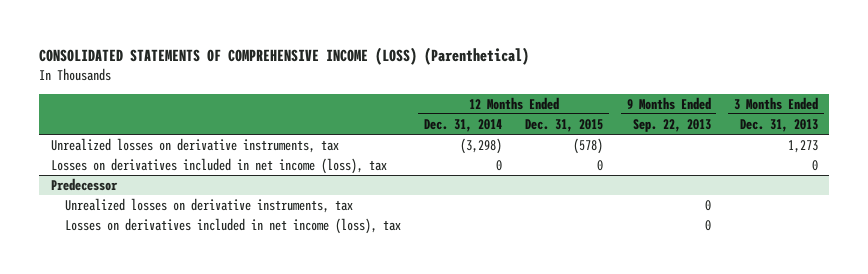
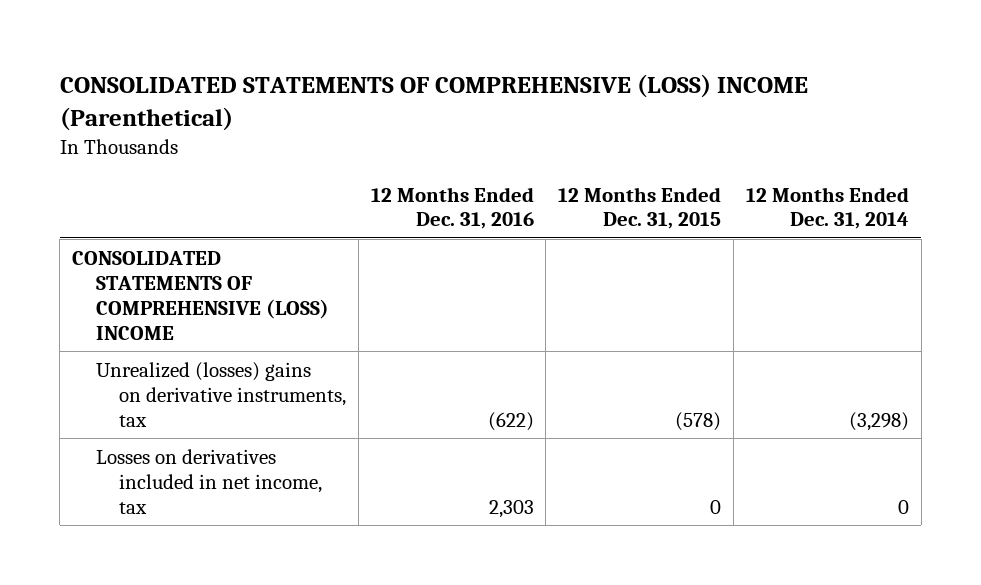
- CONSOLIDATED STATEMENTS OF COMPREHENSIVE INCOME (LOSS) (Parenthetical)
+ CONSOLIDATED STATEMENTS OF COMPREHENSIVE (LOSS) INCOME (Parenthetical)
- | 12 Months Ended Dec. 31, 2014 | 12 Months Ended Dec. 31, 2015 | 9 Months Ended Sep. 22, 2013 | 3 Months Ended Dec. 31, 2013
+ | 12 Months Ended Dec. 31, 2016 | 12 Months Ended Dec. 31, 2015 | 12 Months Ended Dec. 31, 2014
- Unrealized losses on derivative instruments, tax | (3,298) | (578) | | 1,273
- Losses on derivatives included in net income (loss), tax | 0 | 0 | | 0
- Predecessor
- Unrealized losses on derivative instruments, tax | | | 0 |
- Losses on derivatives included in net income (loss), tax | | | 0 |
+ CONSOLIDATED STATEMENTS OF COMPREHENSIVE (LOSS) INCOME
+ Unrealized (losses) gains on derivative instruments, tax | (622) | (578) | (3,298)
+ Losses on derivatives included in net income, tax | 2,303 | 0 | 0

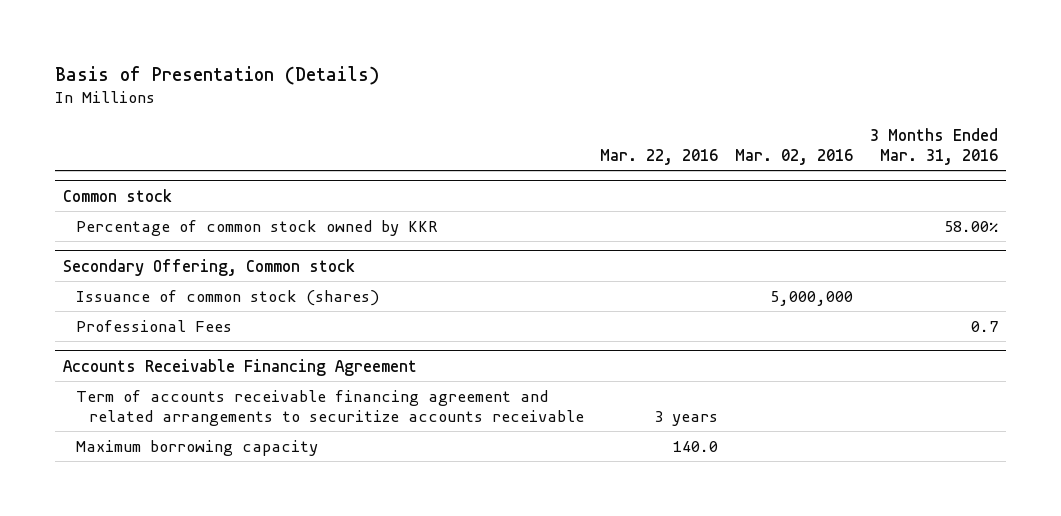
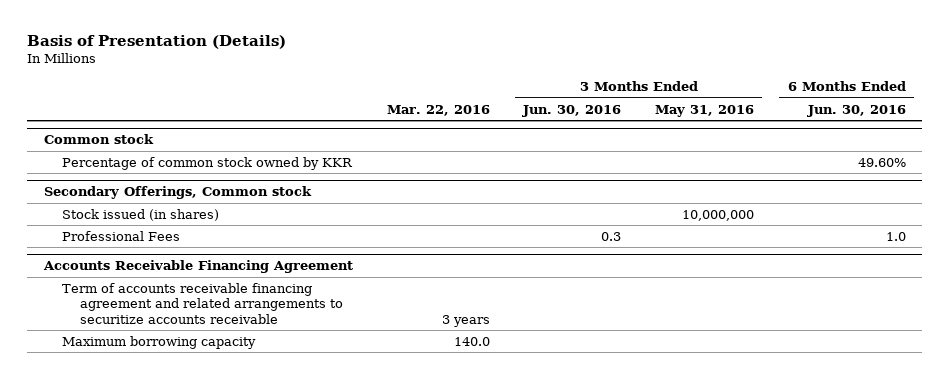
- | Mar. 22, 2016 | Mar. 02, 2016 | 3 Months Ended Mar. 31, 2016
+ | Mar. 22, 2016 | 3 Months Ended Jun. 30, 2016 | 3 Months Ended May 31, 2016 | 6 Months Ended Jun. 30, 2016
- Secondary Offering, Common stock
- Issuance of common stock (shares) | | 5,000,000 |
+ Secondary Offerings, Common stock
+ Stock issued (in shares) | | | 10,000,000 |

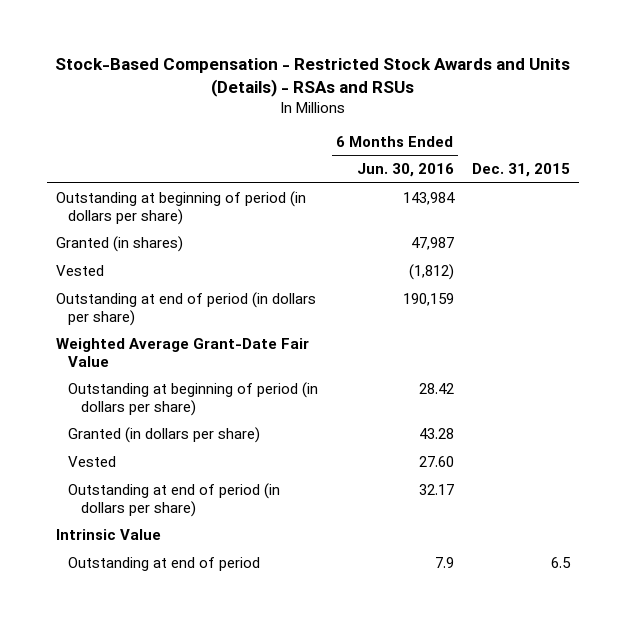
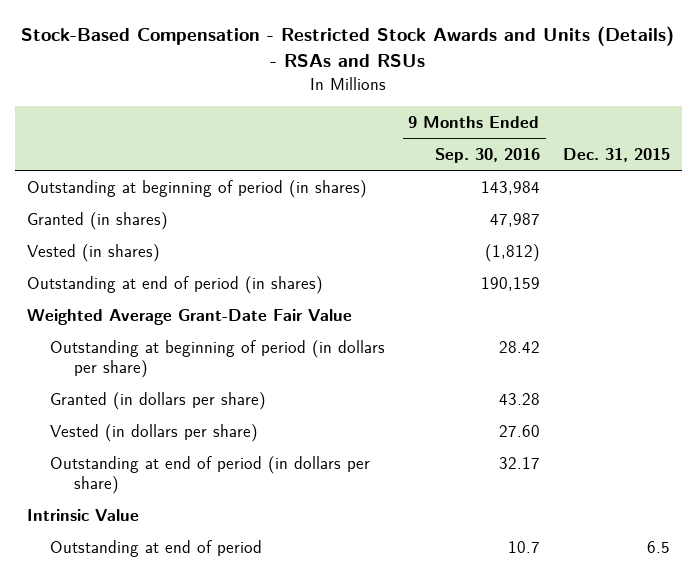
- | 6 Months Ended Jun. 30, 2016 | Dec. 31, 2015
+ | 9 Months Ended Sep. 30, 2016 | Dec. 31, 2015
- Outstanding at beginning of period (in dollars per share) | 143,984 |
+ Outstanding at beginning of period (in shares) | 143,984 |
- Vested | (1,812) |
- Outstanding at end of period (in dollars per share) | 190,159 |
+ Vested (in shares) | (1,812) |
+ Outstanding at end of period (in shares) | 190,159 |
- Vested | 27.60 |
+ Vested (in dollars per share) | 27.60 |

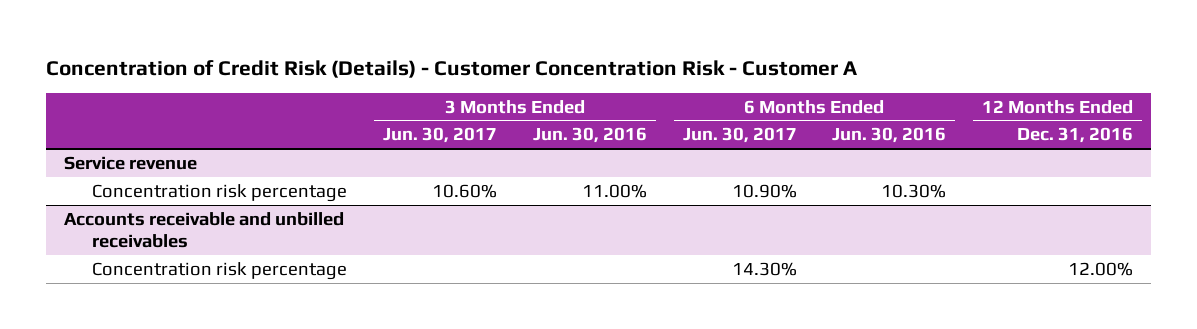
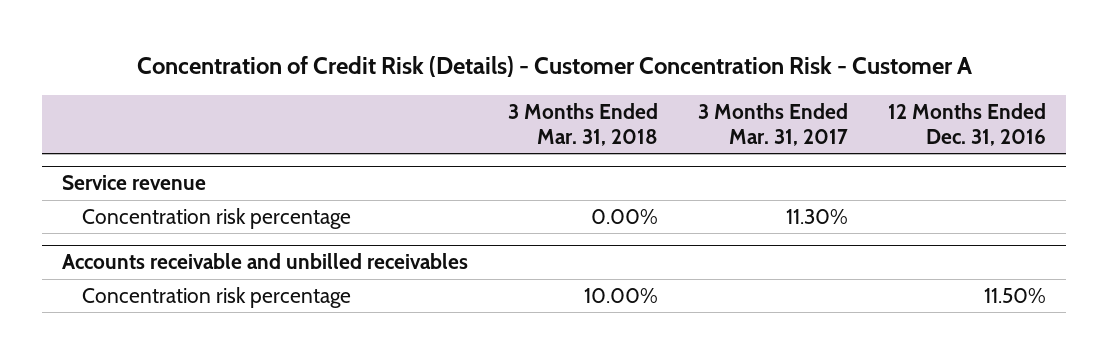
- | 3 Months Ended Jun. 30, 2017 | 3 Months Ended Jun. 30, 2016 | 6 Months Ended Jun. 30, 2017 | 6 Months Ended Jun. 30, 2016 | 12 Months Ended Dec. 31, 2016
+ | 3 Months Ended Mar. 31, 2018 | 3 Months Ended Mar. 31, 2017 | 12 Months Ended Dec. 31, 2016
@ Accounts receivable and unbilled receivables
- Concentration risk percentage | | | 14.30% | | 12.00%
+ Concentration risk percentage | 10.00% | | 11.50%

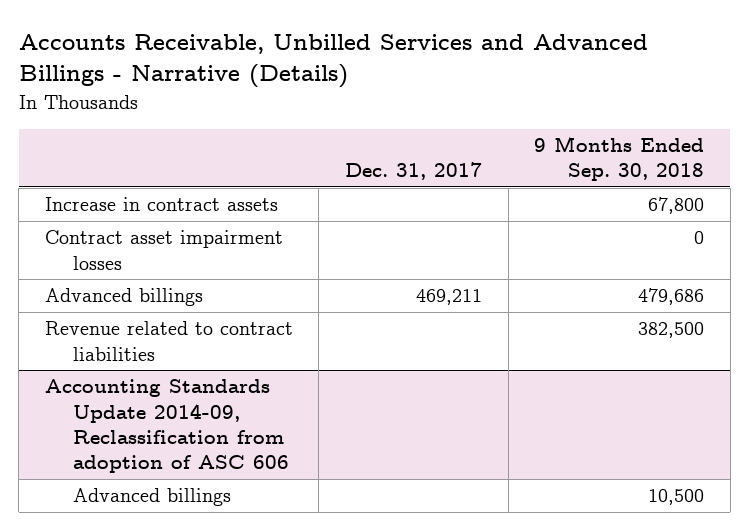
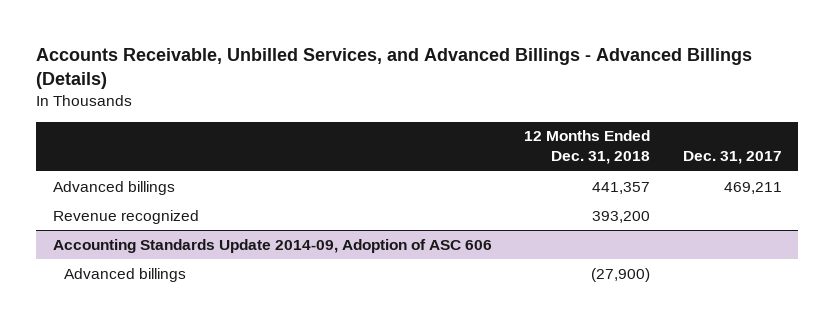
- Accounts Receivable, Unbilled Services and Advanced Billings - Narrative (Details)
+ Accounts Receivable, Unbilled Services, and Advanced Billings - Advanced Billings (Details)
- | Dec. 31, 2017 | 9 Months Ended Sep. 30, 2018
+ | 12 Months Ended Dec. 31, 2018 | Dec. 31, 2017
- Increase in contract assets | | 67,800
- Contract asset impairment losses | | 0
- Revenue related to contract liabilities | | 382,500
- Accounting Standards Update 2014-09, Reclassification from adoption of ASC 606
+ Revenue recognized | 393,200 |
+ Accounting Standards Update 2014-09, Adoption of ASC 606

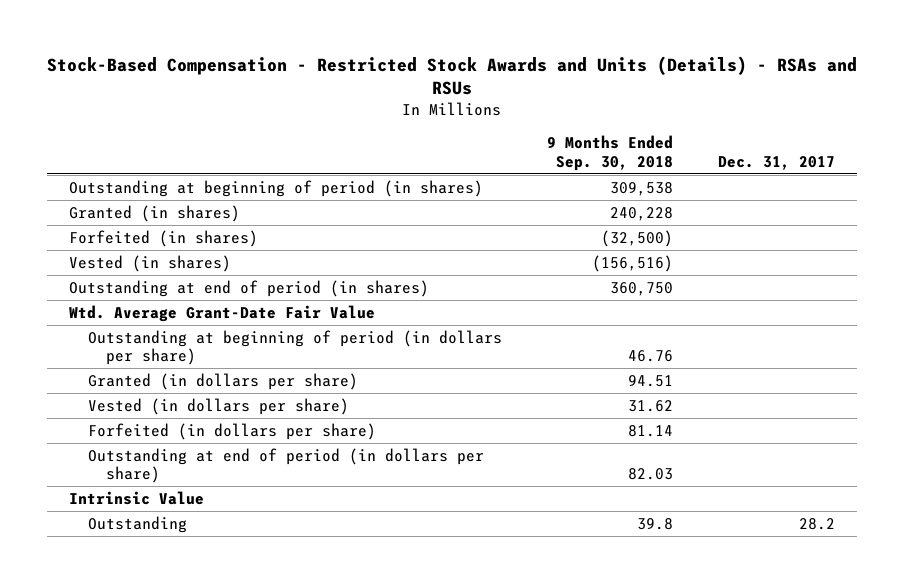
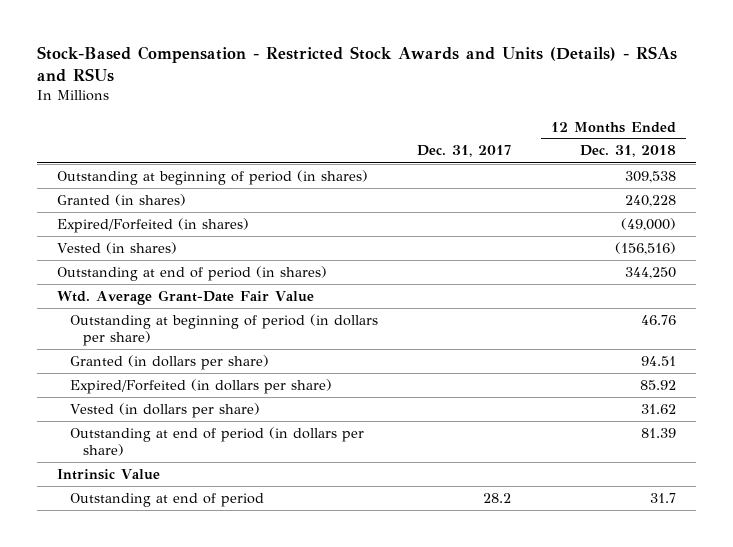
- | 9 Months Ended Sep. 30, 2018 | Dec. 31, 2017
+ | Dec. 31, 2017 | 12 Months Ended Dec. 31, 2018
- Forfeited (in shares) | (32,500) |
+ Expired/Forfeited (in shares) | | (49,000)
+ Expired/Forfeited (in dollars per share) | | 85.92
- Forfeited (in dollars per share) | 81.14 |
- Outstanding | 39.8 | 28.2
+ Outstanding at end of period | 28.2 | 31.7

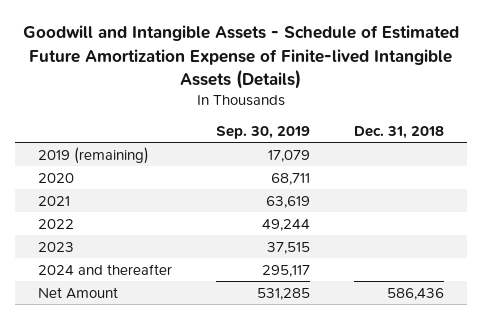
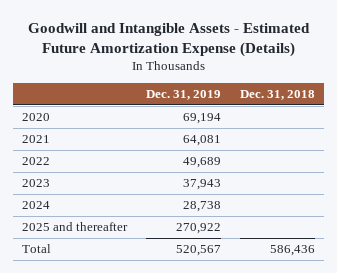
- Goodwill and Intangible Assets - Schedule of Estimated Future Amortization Expense of Finite-lived Intangible Assets (Details)
+ Goodwill and Intangible Assets - Estimated Future Amortization Expense (Details)
- | Sep. 30, 2019 | Dec. 31, 2018
+ | Dec. 31, 2019 | Dec. 31, 2018
- 2019 (remaining) | 17,079 |
- 2024 and thereafter | 295,117 |
- Net Amount | 531,285 | 586,436
+ 2024 | 28,738 |
+ 2025 and thereafter | 270,922 |
+ Total | 520,567 | 586,436

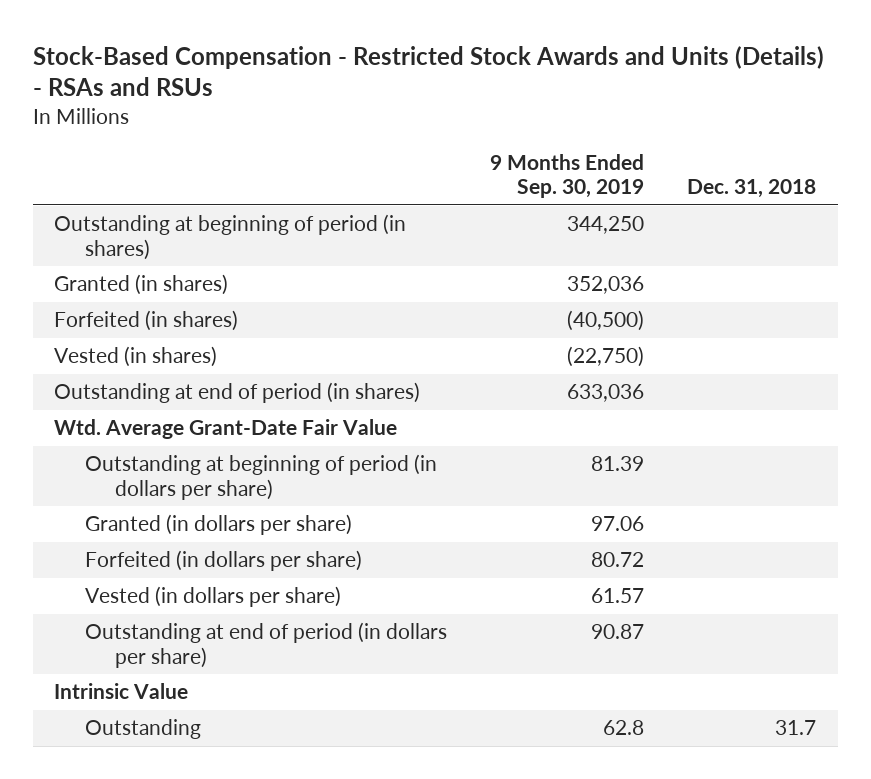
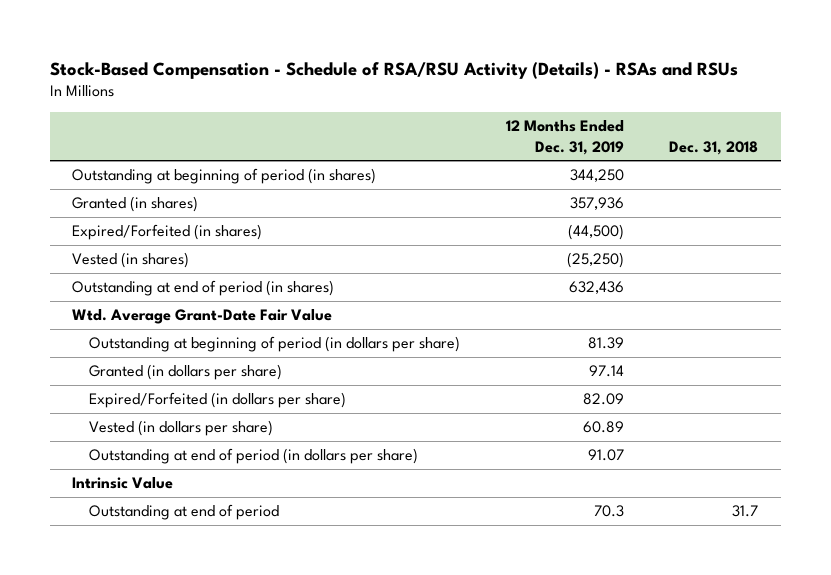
- Stock-Based Compensation - Restricted Stock Awards and Units (Details) - RSAs and RSUs
+ Stock-Based Compensation - Schedule of RSA/RSU Activity (Details) - RSAs and RSUs
- | 9 Months Ended Sep. 30, 2019 | Dec. 31, 2018
+ | 12 Months Ended Dec. 31, 2019 | Dec. 31, 2018
- Forfeited (in shares) | (40,500) |
+ Expired/Forfeited (in shares) | (44,500) |
- Forfeited (in dollars per share) | 80.72 |
+ Expired/Forfeited (in dollars per share) | 82.09 |
- Outstanding | 62.8 | 31.7
+ Outstanding at end of period | 70.3 | 31.7

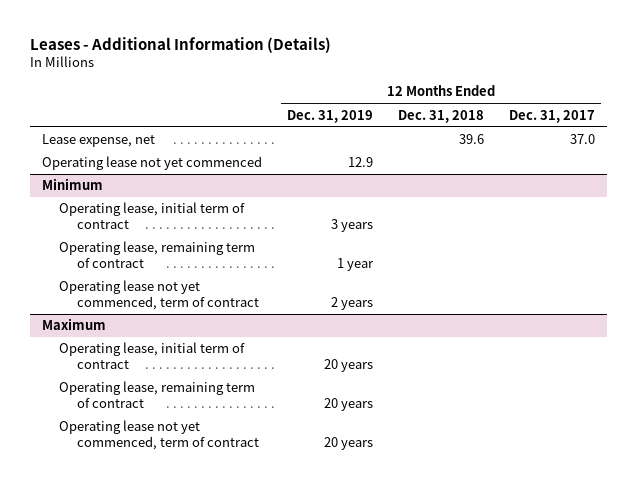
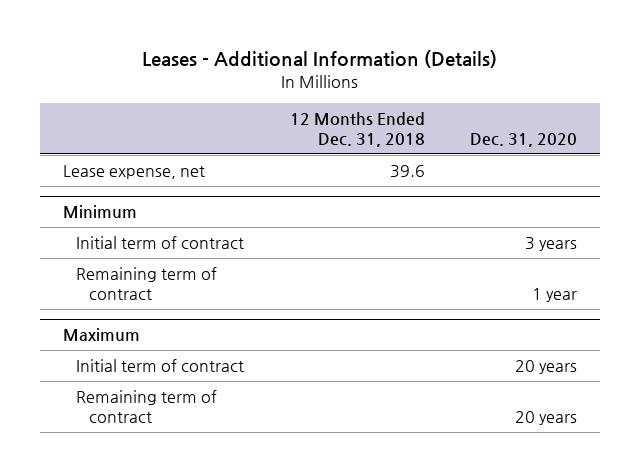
- | 12 Months Ended Dec. 31, 2019 | 12 Months Ended Dec. 31, 2018 | 12 Months Ended Dec. 31, 2017
+ | 12 Months Ended Dec. 31, 2018 | Dec. 31, 2020
- Operating lease not yet commenced | 12.9 | |
@ Minimum
- Operating lease, initial term of contract | 3 years | |
- Operating lease, remaining term of contract | 1 year | |
- Operating lease not yet commenced, term of contract | 2 years | |
+ Initial term of contract | | 3 years
+ Remaining term of contract | | 1 year
@ Maximum
- Operating lease, initial term of contract | 20 years | |
- Operating lease, remaining term of contract | 20 years | |
- Operating lease not yet commenced, term of contract | 20 years | |
+ Initial term of contract | | 20 years
+ Remaining term of contract | | 20 years

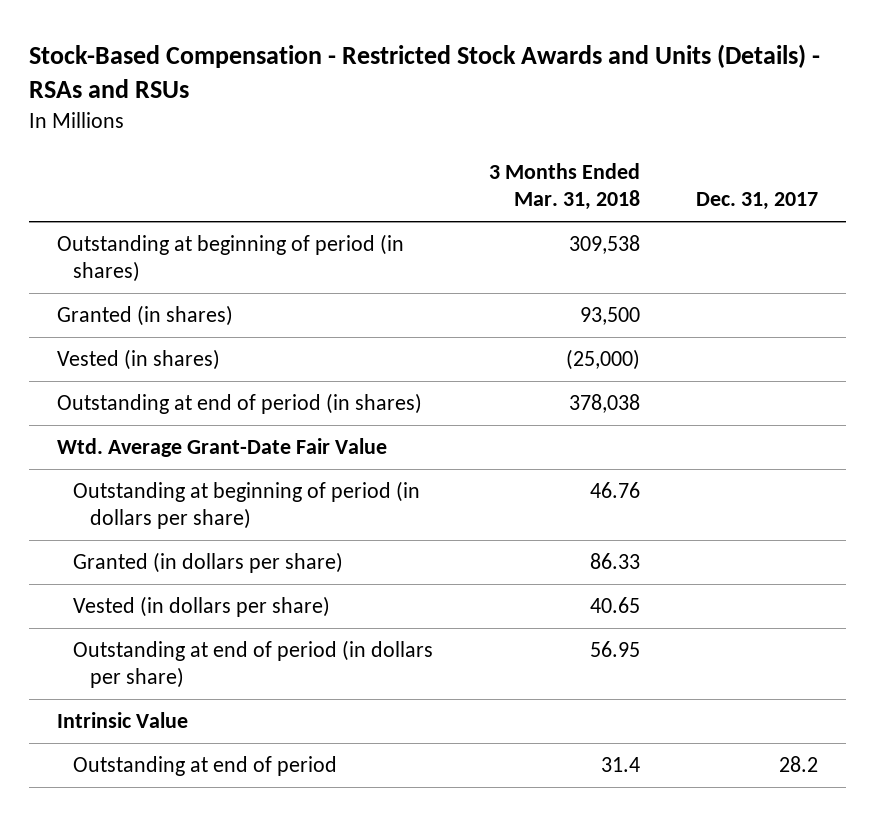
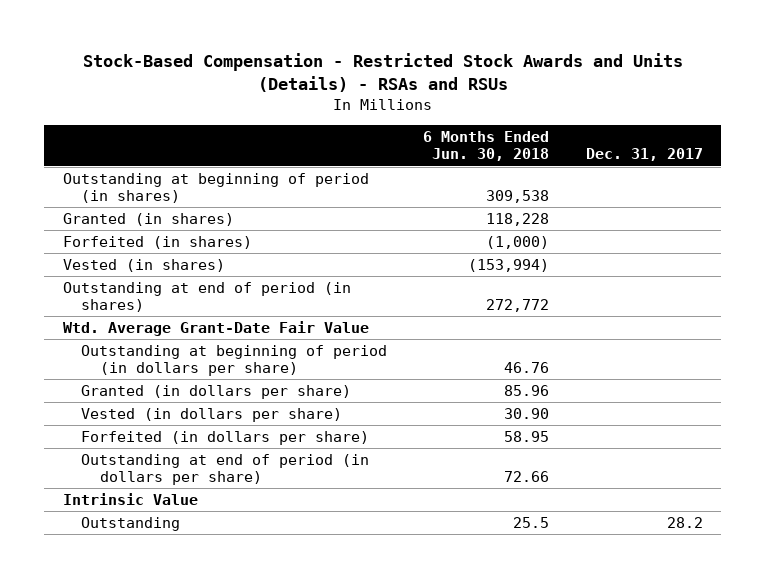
- | 3 Months Ended Mar. 31, 2018 | Dec. 31, 2017
+ | 6 Months Ended Jun. 30, 2018 | Dec. 31, 2017
+ Forfeited (in shares) | (1,000) |
+ Forfeited (in dollars per share) | 58.95 |
- Outstanding at end of period | 31.4 | 28.2
+ Outstanding | 25.5 | 28.2

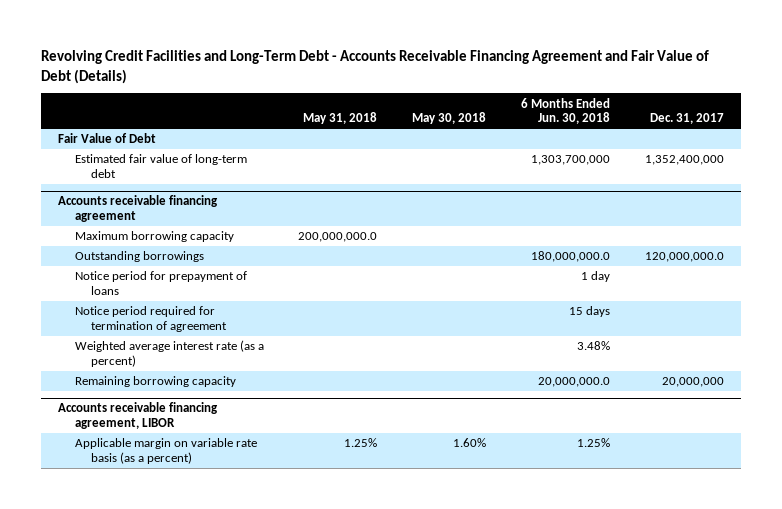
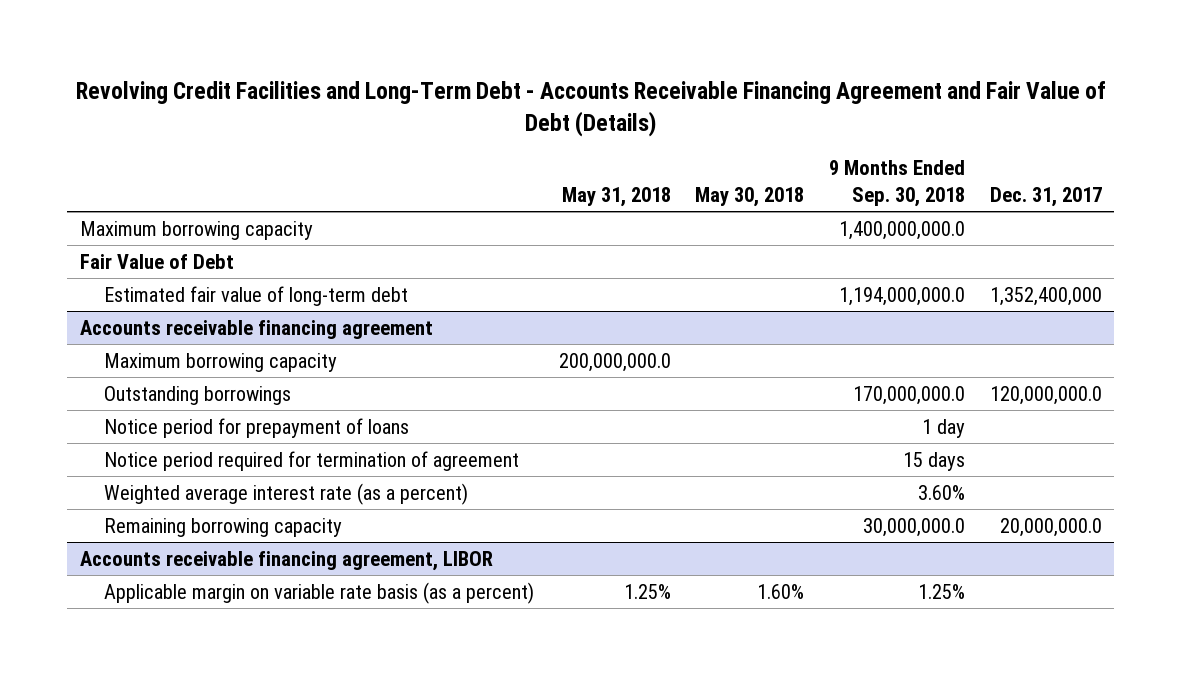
- | May 31, 2018 | May 30, 2018 | 6 Months Ended Jun. 30, 2018 | Dec. 31, 2017
+ | May 31, 2018 | May 30, 2018 | 9 Months Ended Sep. 30, 2018 | Dec. 31, 2017
+ Maximum borrowing capacity | | | 1,400,000,000.0 |
@ Accounts receivable financing agreement
- Remaining borrowing capacity | | | 20,000,000.0 | 20,000,000
+ Remaining borrowing capacity | | | 30,000,000.0 | 20,000,000.0

